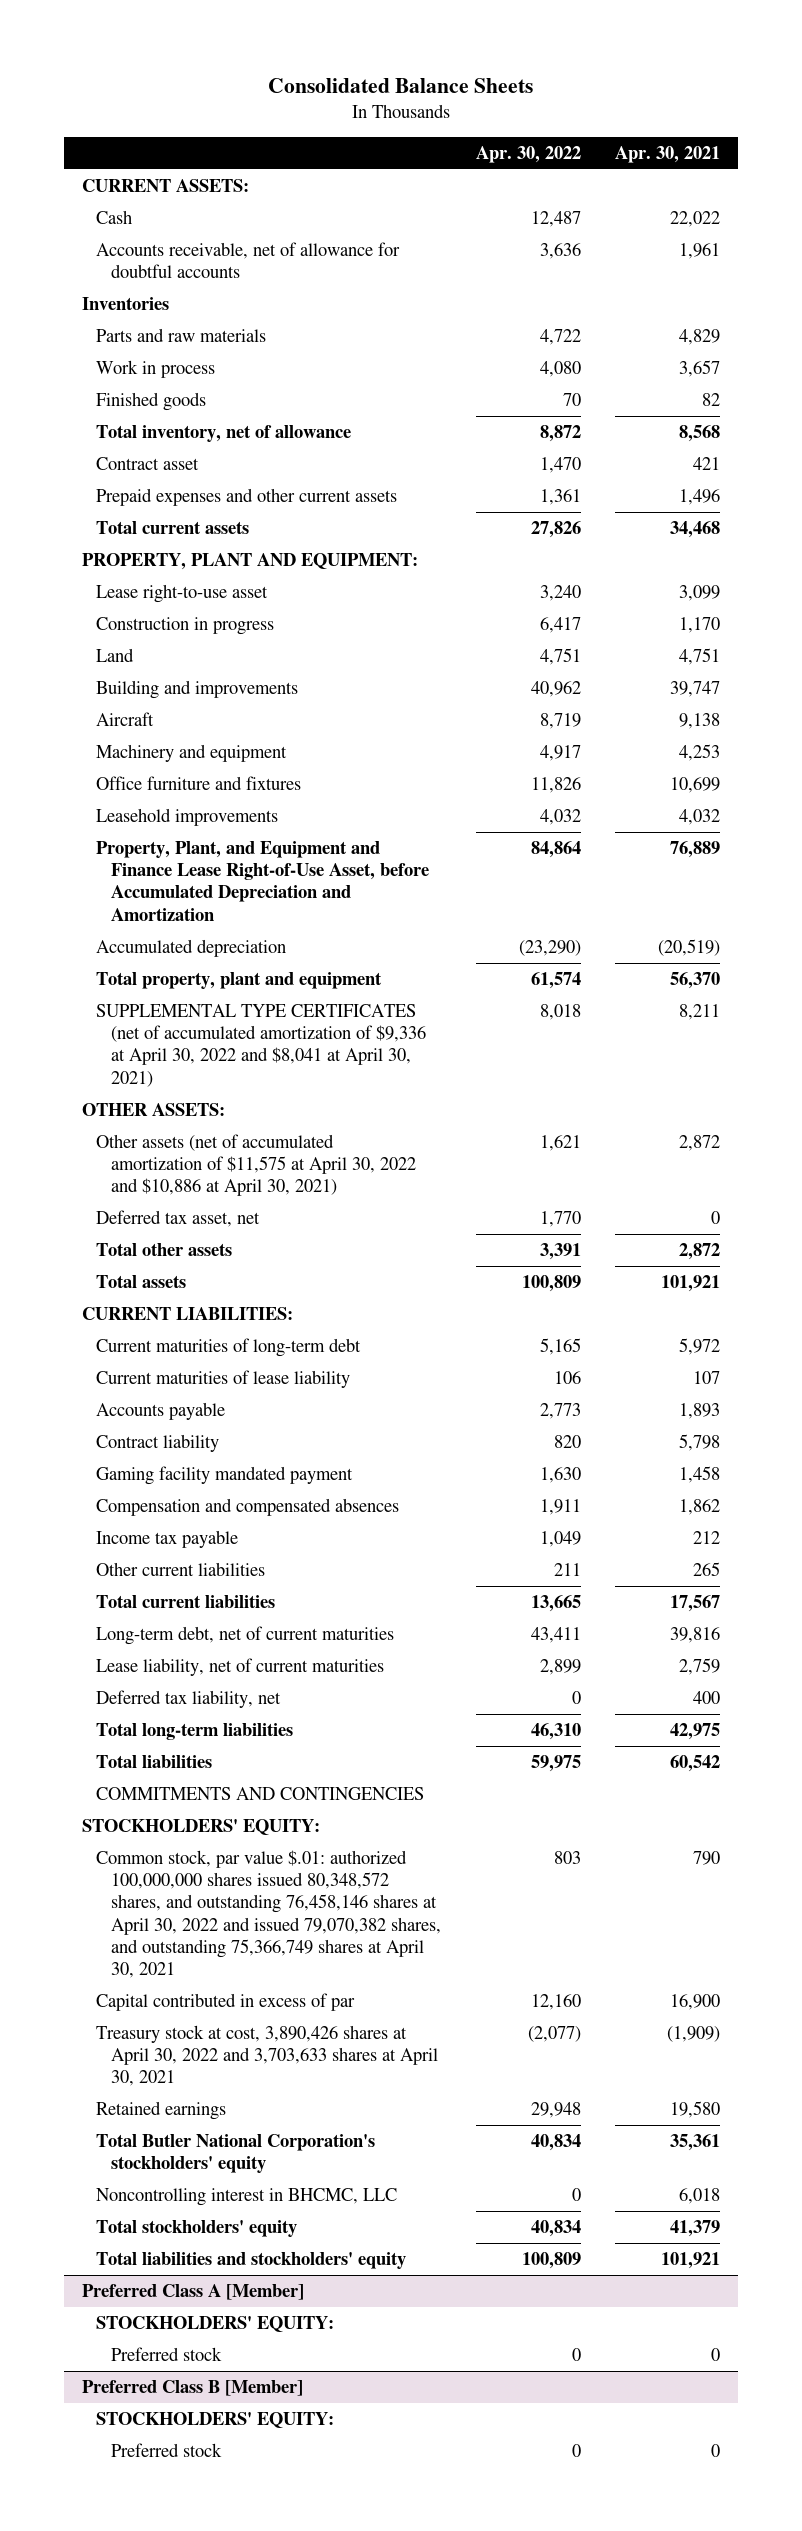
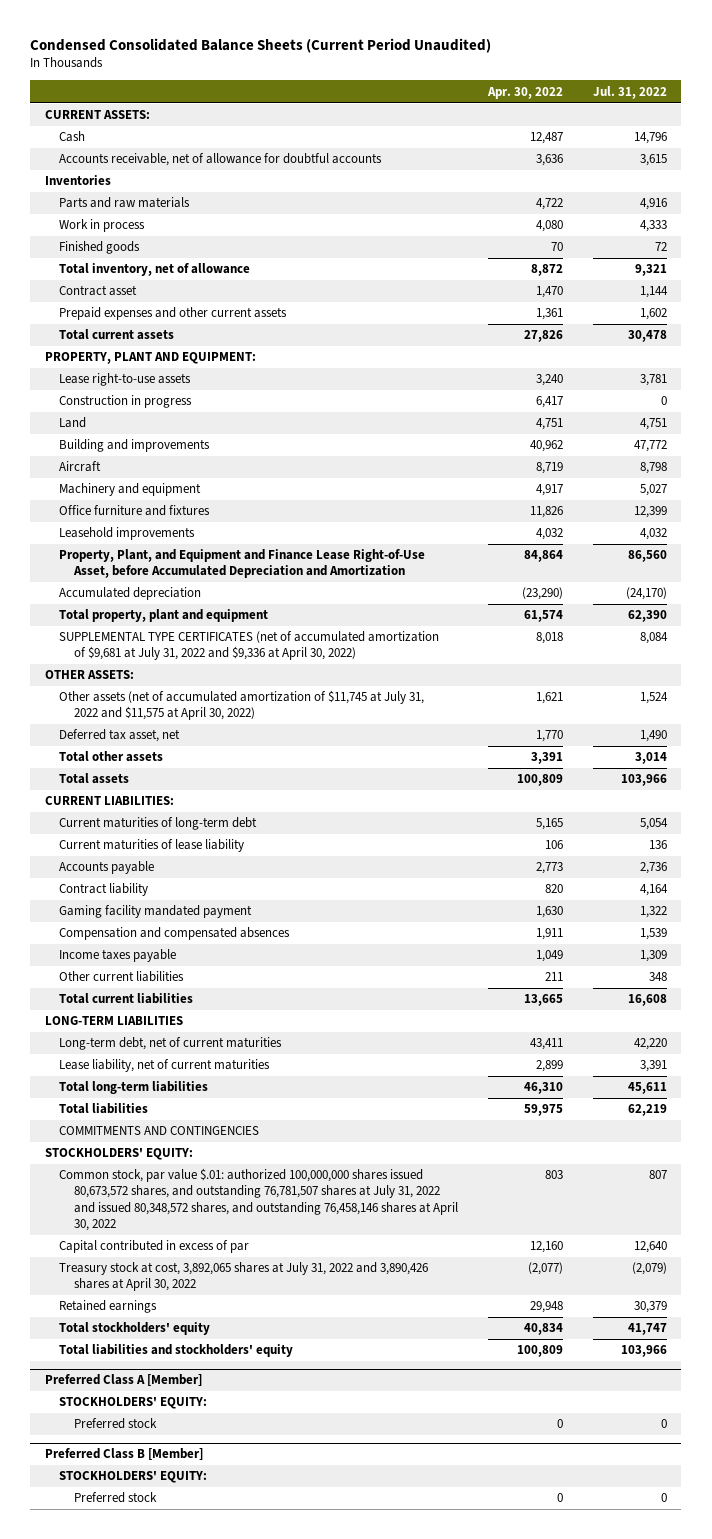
- Consolidated Balance Sheets
+ Condensed Consolidated Balance Sheets (Current Period Unaudited)
- | Apr. 30, 2022 | Apr. 30, 2021
+ | Apr. 30, 2022 | Jul. 31, 2022
- Lease right-to-use asset | 3,240 | 3,099
+ Lease right-to-use assets | 3,240 | 3,781
- SUPPLEMENTAL TYPE CERTIFICATES (net of accumulated amortization of $9,336 at April 30, 2022 and $8,041 at April 30, 2021) | 8,018 | 8,211
+ SUPPLEMENTAL TYPE CERTIFICATES (net of accumulated amortization of $9,681 at July 31, 2022 and $9,336 at April 30, 2022) | 8,018 | 8,084
- Other assets (net of accumulated amortization of $11,575 at April 30, 2022 and $10,886 at April 30, 2021) | 1,621 | 2,872
+ Other assets (net of accumulated amortization of $11,745 at July 31, 2022 and $11,575 at April 30, 2022) | 1,621 | 1,524
- Income tax payable | 1,049 | 212
+ Income taxes payable | 1,049 | 1,309
+ LONG-TERM LIABILITIES
- Deferred tax liability, net | 0 | 400
- Common stock, par value $.01: authorized 100,000,000 shares issued 80,348,572 shares, and outstanding 76,458,146 shares at April 30, 2022 and issued 79,070,382 shares, and outstanding 75,366,749 shares at April 30, 2021 | 803 | 790
+ Common stock, par value $.01: authorized 100,000,000 shares issued 80,673,572 shares, and outstanding 76,781,507 shares at July 31, 2022 and issued 80,348,572 shares, and outstanding 76,458,146 shares at April 30, 2022 | 803 | 807
- Treasury stock at cost, 3,890,426 shares at April 30, 2022 and 3,703,633 shares at April 30, 2021 | (2,077) | (1,909)
+ Treasury stock at cost, 3,892,065 shares at July 31, 2022 and 3,890,426 shares at April 30, 2022 | (2,077) | (2,079)
- Total Butler National Corporation's stockholders' equity | 40,834 | 35,361
- Noncontrolling interest in BHCMC, LLC | 0 | 6,018

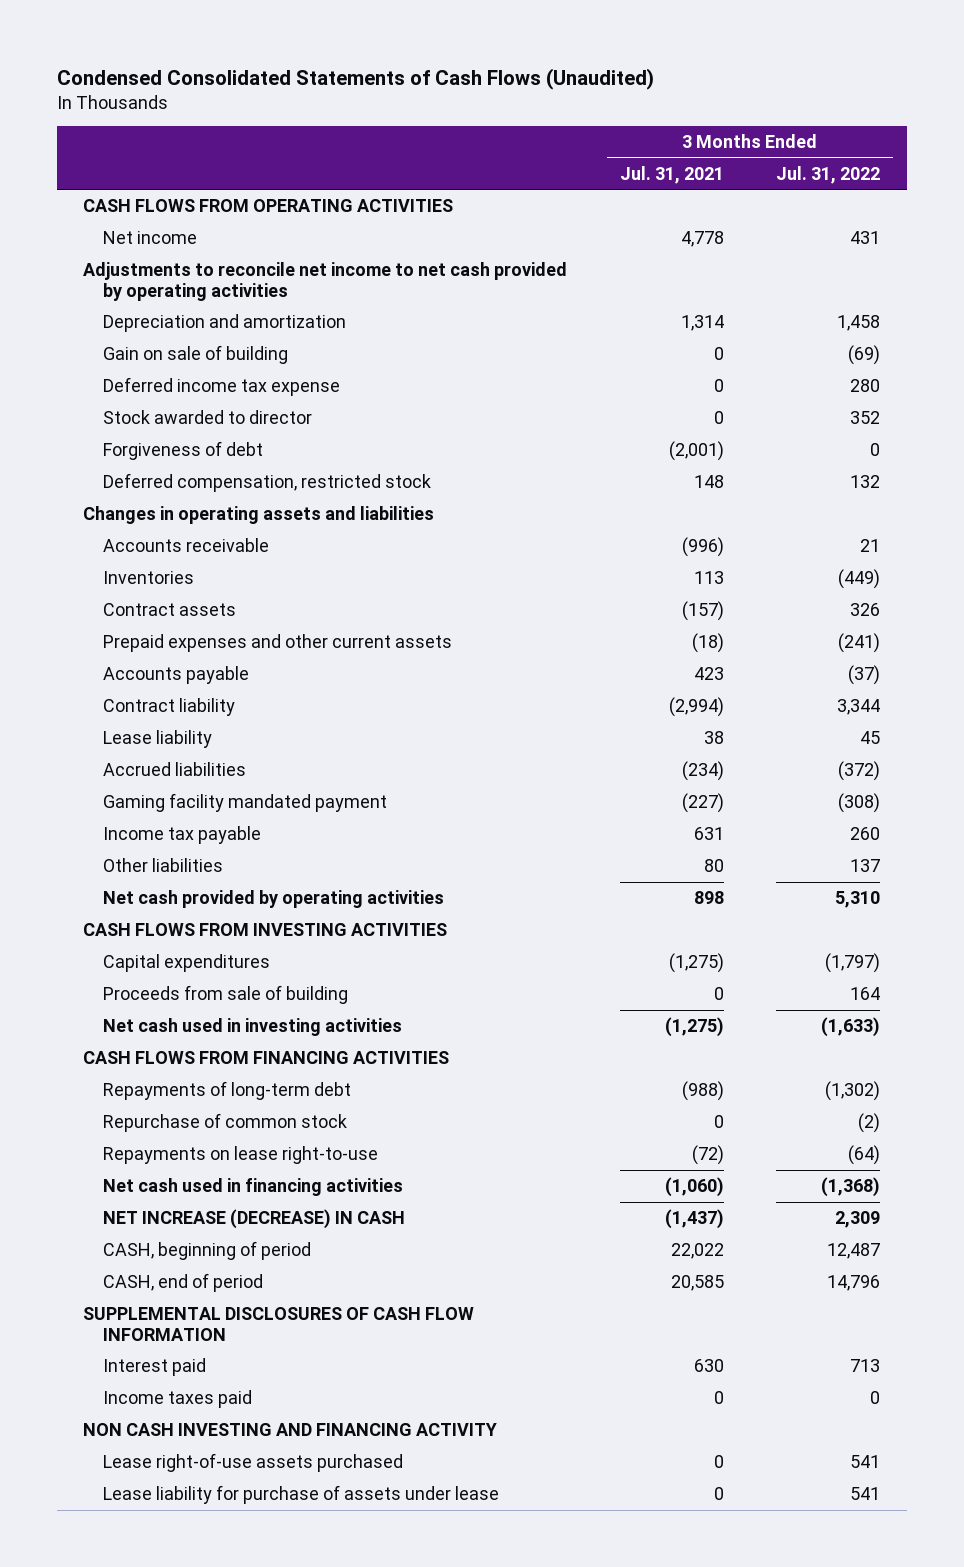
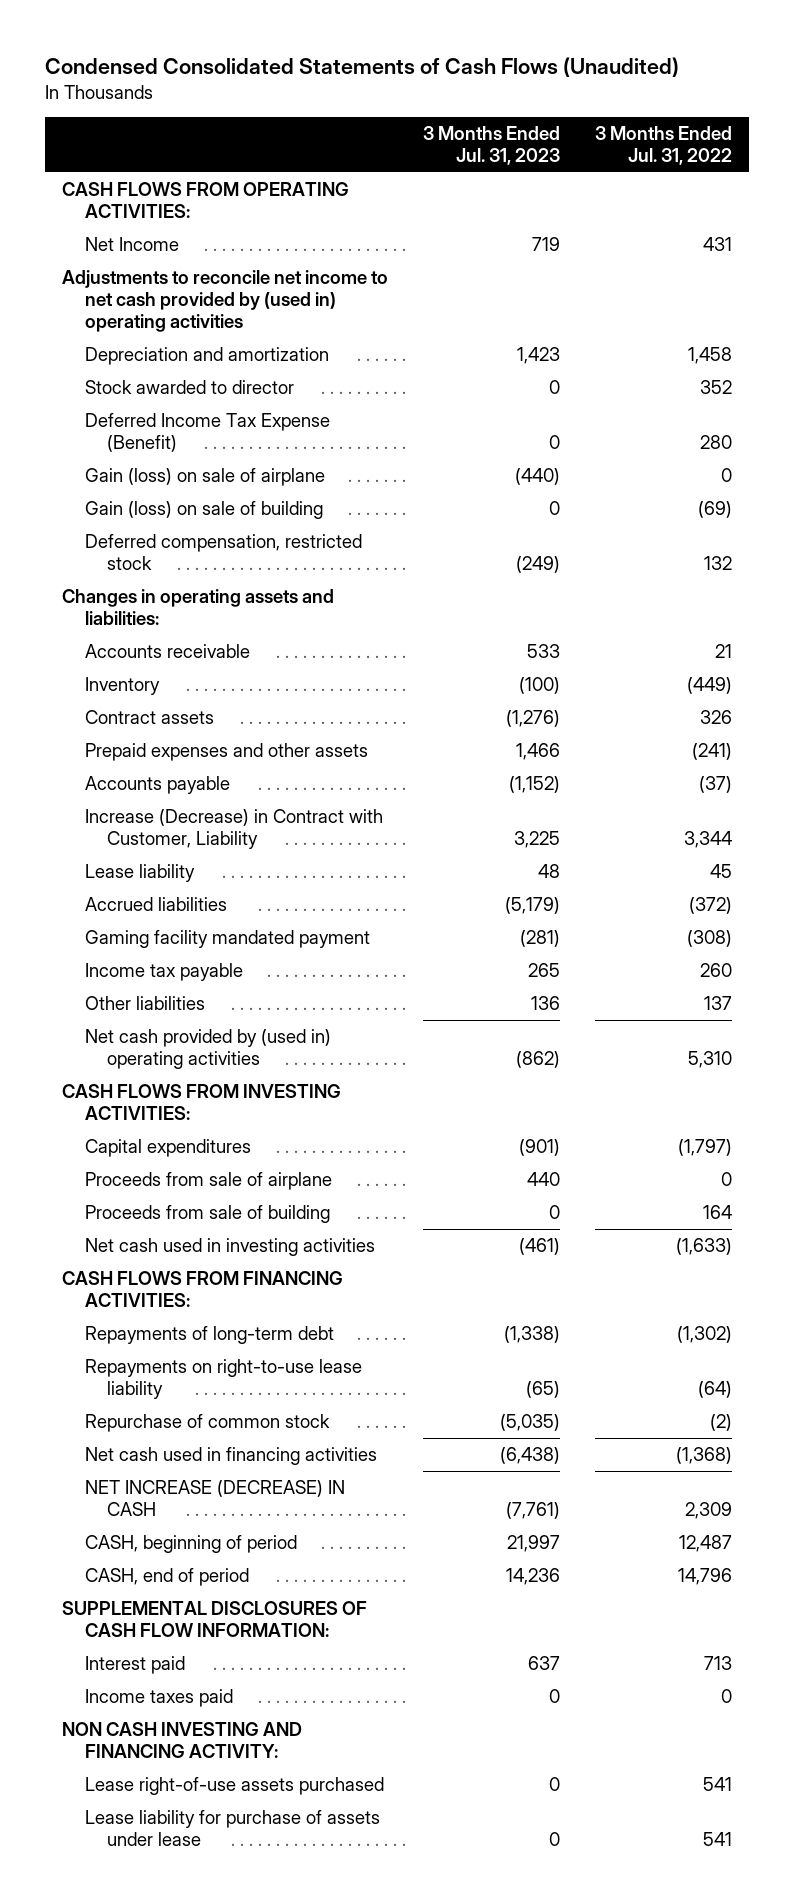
- | 3 Months Ended Jul. 31, 2021 | 3 Months Ended Jul. 31, 2022
+ | 3 Months Ended Jul. 31, 2023 | 3 Months Ended Jul. 31, 2022
- CASH FLOWS FROM OPERATING ACTIVITIES
- Net income | 4,778 | 431
- Adjustments to reconcile net income to net cash provided by operating activities
+ CASH FLOWS FROM OPERATING ACTIVITIES:
+ Net Income | 719 | 431
+ Adjustments to reconcile net income to net cash provided by (used in) operating activities
- Gain on sale of building | 0 | (69)
- Deferred income tax expense | 0 | 280
- Forgiveness of debt | (2,001) | 0
+ Deferred Income Tax Expense (Benefit) | 0 | 280
+ Gain (loss) on sale of airplane | (440) | 0
+ Gain (loss) on sale of building | 0 | (69)
- Changes in operating assets and liabilities
+ Changes in operating assets and liabilities:
- Inventories | 113 | (449)
+ Inventory | (100) | (449)
- Prepaid expenses and other current assets | (18) | (241)
+ Prepaid expenses and other assets | 1,466 | (241)
- Contract liability | (2,994) | 3,344
+ Increase (Decrease) in Contract with Customer, Liability | 3,225 | 3,344
- Net cash provided by operating activities | 898 | 5,310
- CASH FLOWS FROM INVESTING ACTIVITIES
+ Net cash provided by (used in) operating activities | (862) | 5,310
+ CASH FLOWS FROM INVESTING ACTIVITIES:
+ Proceeds from sale of airplane | 440 | 0
- CASH FLOWS FROM FINANCING ACTIVITIES
+ CASH FLOWS FROM FINANCING ACTIVITIES:
+ Repayments on right-to-use lease liability | (65) | (64)
- Repayments on lease right-to-use | (72) | (64)
- SUPPLEMENTAL DISCLOSURES OF CASH FLOW INFORMATION
+ SUPPLEMENTAL DISCLOSURES OF CASH FLOW INFORMATION:
- NON CASH INVESTING AND FINANCING ACTIVITY
+ NON CASH INVESTING AND FINANCING ACTIVITY:

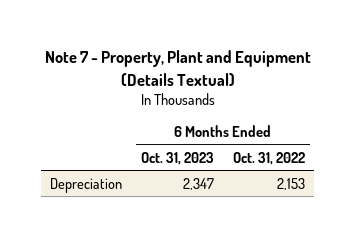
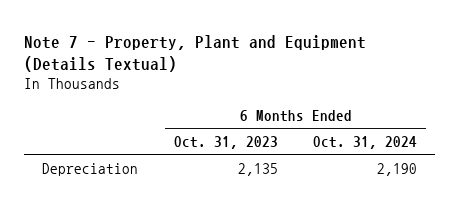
- | 6 Months Ended Oct. 31, 2023 | 6 Months Ended Oct. 31, 2022
+ | 6 Months Ended Oct. 31, 2023 | 6 Months Ended Oct. 31, 2024
- Depreciation | 2,347 | 2,153
+ Depreciation | 2,135 | 2,190

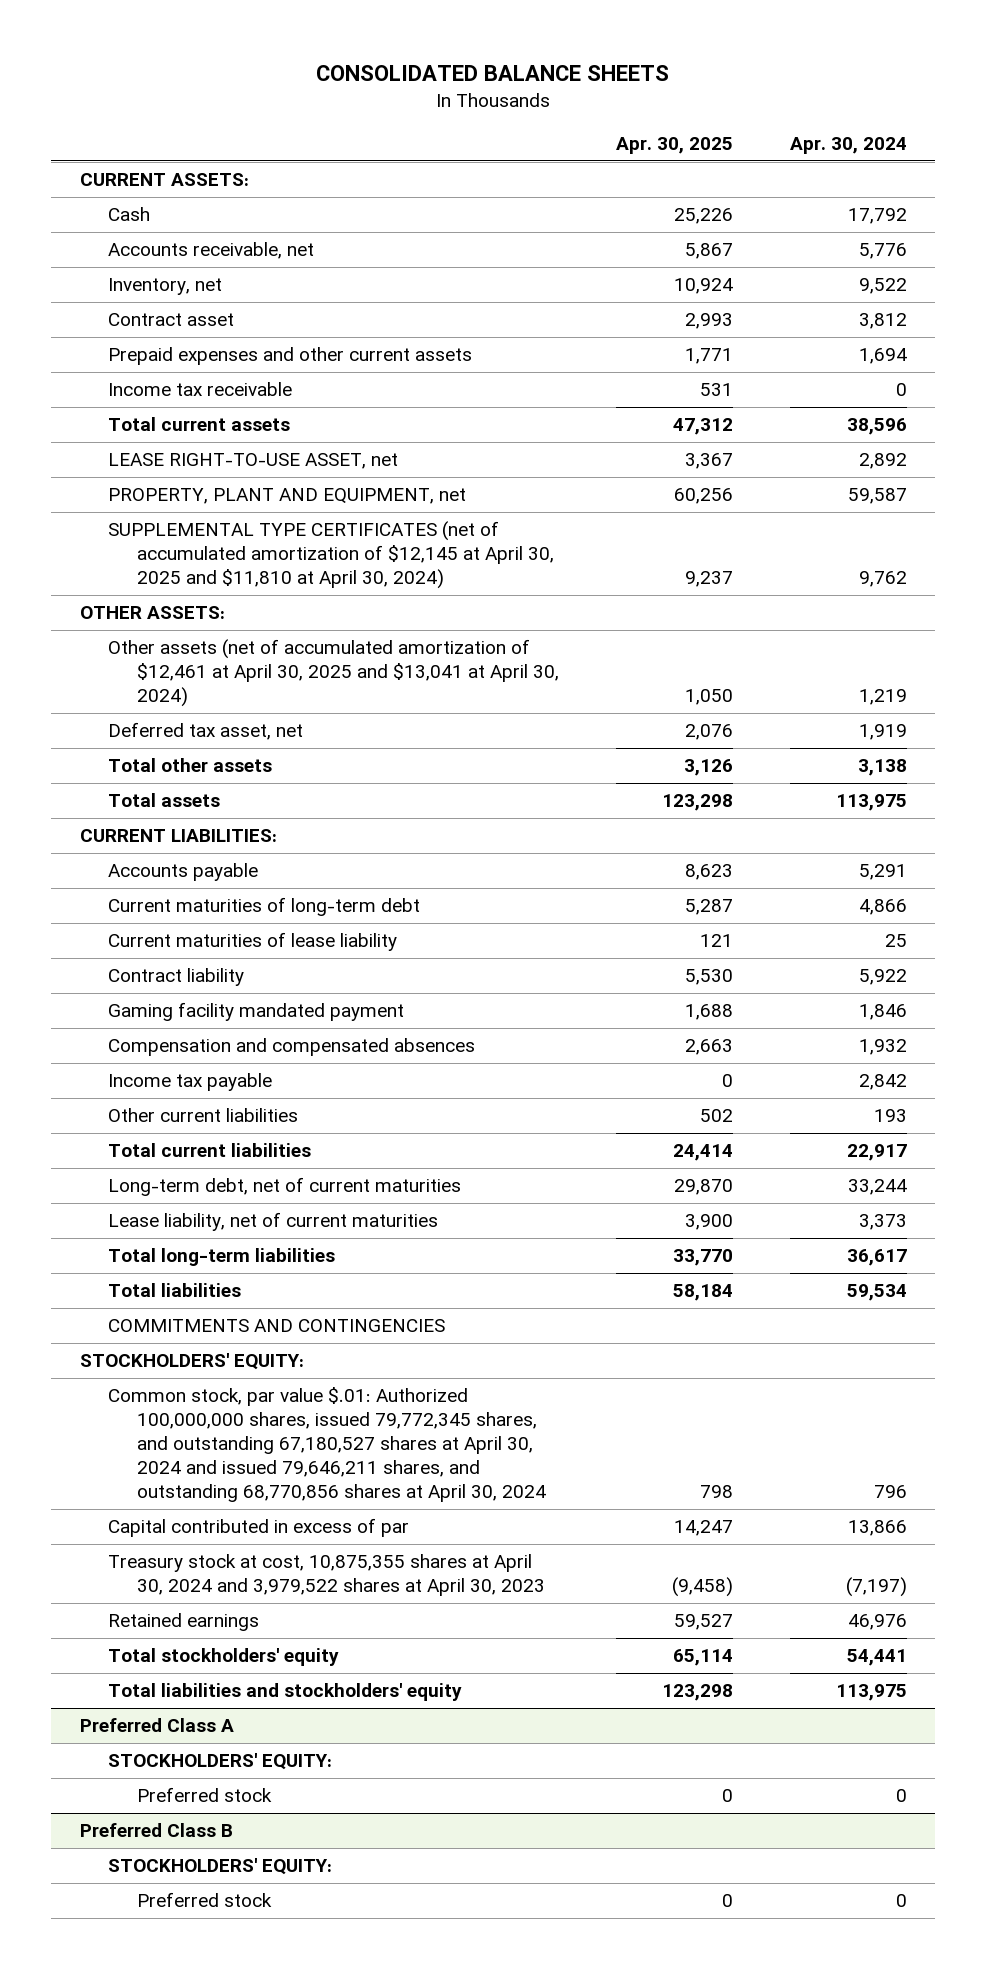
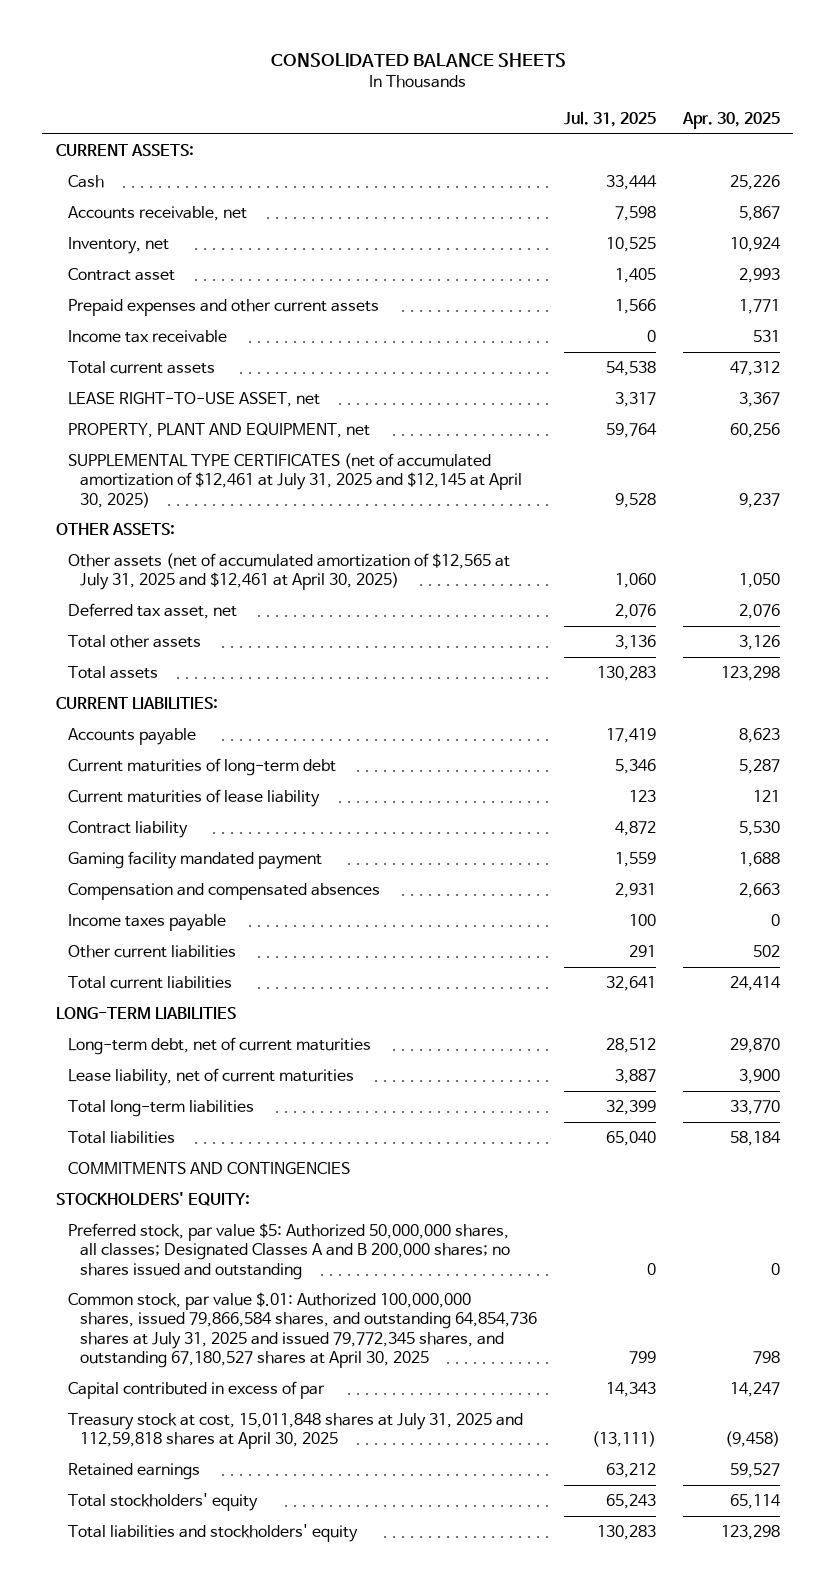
- | Apr. 30, 2025 | Apr. 30, 2024
+ | Jul. 31, 2025 | Apr. 30, 2025
- SUPPLEMENTAL TYPE CERTIFICATES (net of accumulated amortization of $12,145 at April 30, 2025 and $11,810 at April 30, 2024) | 9,237 | 9,762
+ SUPPLEMENTAL TYPE CERTIFICATES (net of accumulated amortization of $12,461 at July 31, 2025 and $12,145 at April 30, 2025) | 9,528 | 9,237
- Other assets (net of accumulated amortization of $12,461 at April 30, 2025 and $13,041 at April 30, 2024) | 1,050 | 1,219
+ Other assets (net of accumulated amortization of $12,565 at July 31, 2025 and $12,461 at April 30, 2025) | 1,060 | 1,050
- Income tax payable | 0 | 2,842
+ Income taxes payable | 100 | 0
+ LONG-TERM LIABILITIES
- Common stock, par value $.01: Authorized 100,000,000 shares, issued 79,772,345 shares, and outstanding 67,180,527 shares at April 30, 2024 and issued 79,646,211 shares, and outstanding 68,770,856 shares at April 30, 2024 | 798 | 796
+ Preferred stock, par value $5: Authorized 50,000,000 shares, all classes; Designated Classes A and B 200,000 shares; no shares issued and outstanding | 0 | 0
+ Common stock, par value $.01: Authorized 100,000,000 shares, issued 79,866,584 shares, and outstanding 64,854,736 shares at July 31, 2025 and issued 79,772,345 shares, and outstanding 67,180,527 shares at April 30, 2025 | 799 | 798
- Treasury stock at cost, 10,875,355 shares at April 30, 2024 and 3,979,522 shares at April 30, 2023 | (9,458) | (7,197)
+ Treasury stock at cost, 15,011,848 shares at July 31, 2025 and 112,59,818 shares at April 30, 2025 | (13,111) | (9,458)
- Preferred Class A
- STOCKHOLDERS' EQUITY:
- Preferred stock | 0 | 0
- Preferred Class B
- STOCKHOLDERS' EQUITY:
- Preferred stock | 0 | 0

